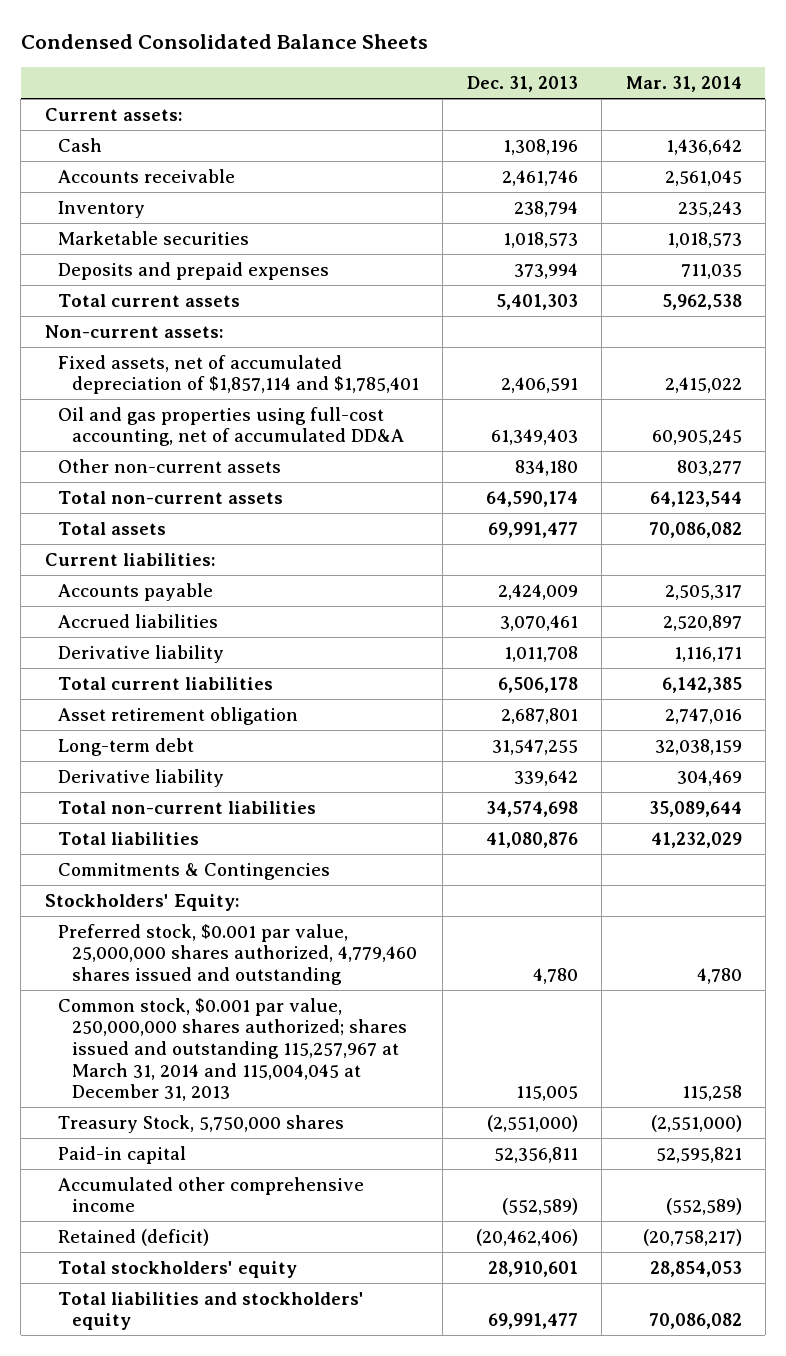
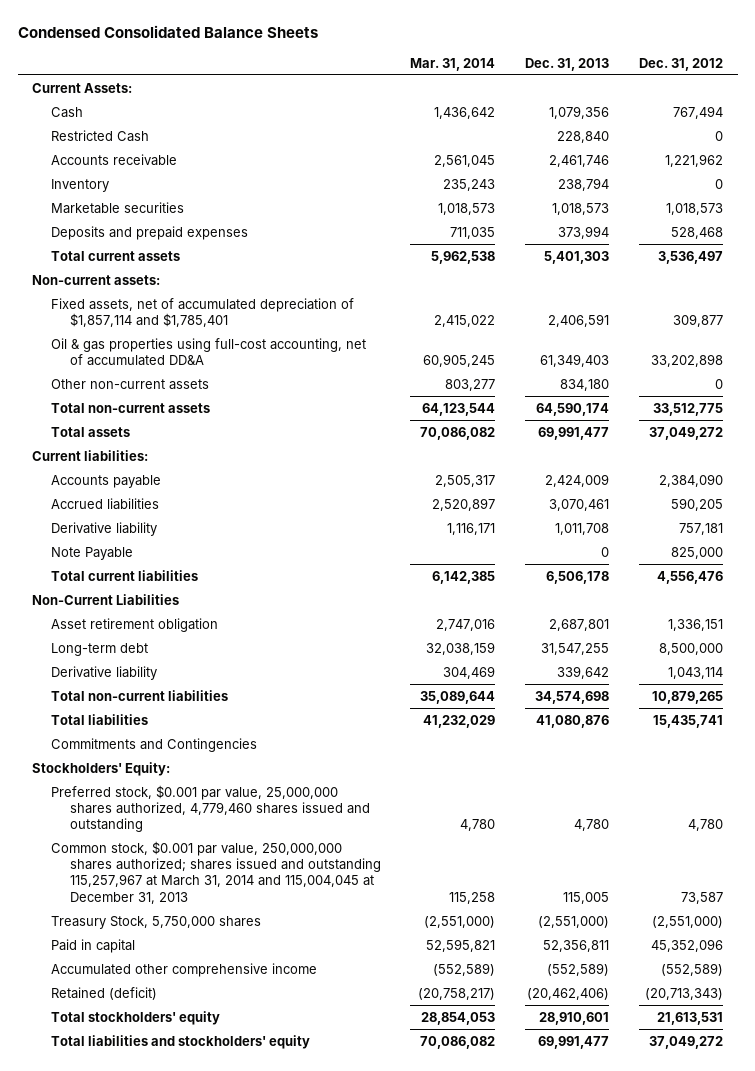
- | Dec. 31, 2013 | Mar. 31, 2014
+ | Mar. 31, 2014 | Dec. 31, 2013 | Dec. 31, 2012
- Current assets:
- Cash | 1,308,196 | 1,436,642
+ Current Assets:
+ Cash | 1,436,642 | 1,079,356 | 767,494
+ Restricted Cash | | 228,840 | 0
- Oil and gas properties using full-cost accounting, net of accumulated DD&A | 61,349,403 | 60,905,245
+ Oil & gas properties using full-cost accounting, net of accumulated DD&A | 60,905,245 | 61,349,403 | 33,202,898
+ Note Payable | | 0 | 825,000
+ Non-Current Liabilities
- Commitments & Contingencies
+ Commitments and Contingencies
- Paid-in capital | 52,356,811 | 52,595,821
+ Paid in capital | 52,595,821 | 52,356,811 | 45,352,096

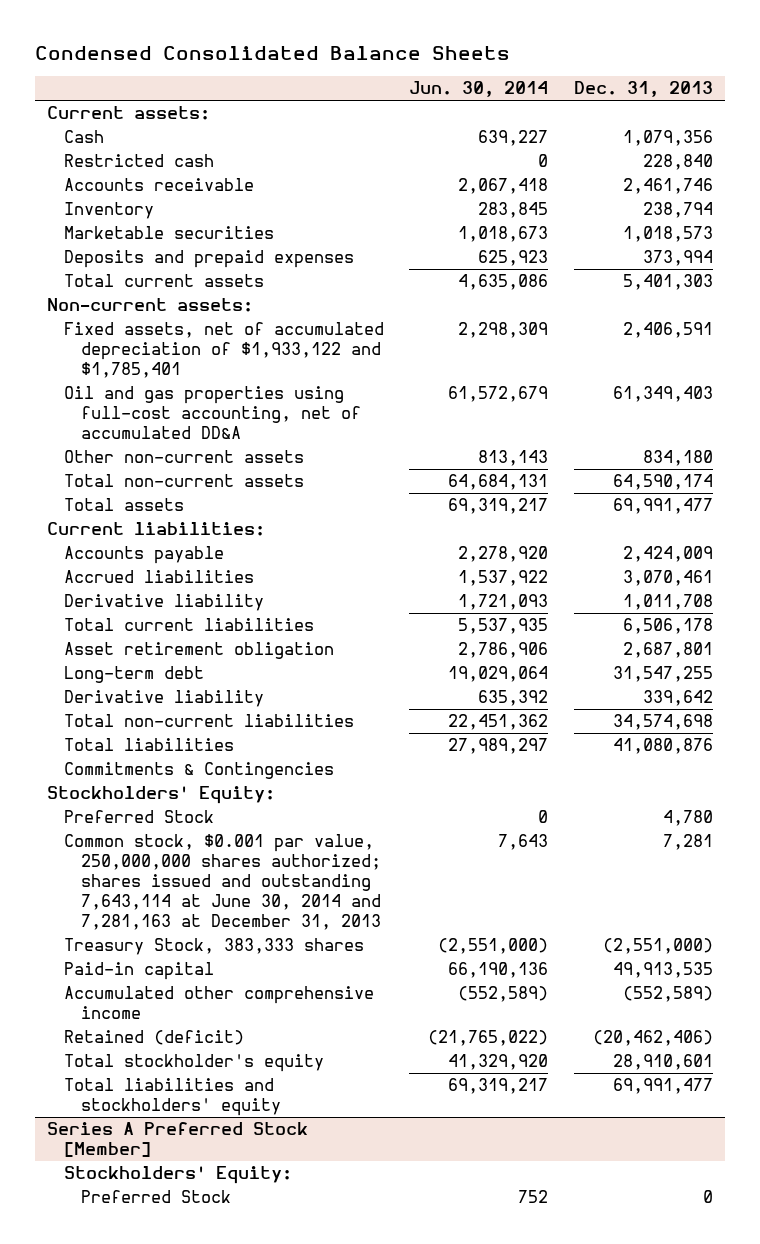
- | Mar. 31, 2014 | Dec. 31, 2013 | Dec. 31, 2012
+ | Jun. 30, 2014 | Dec. 31, 2013
- Current Assets:
+ Current assets:
- Restricted Cash | | 228,840 | 0
+ Restricted cash | 0 | 228,840
- Fixed assets, net of accumulated depreciation of $1,857,114 and $1,785,401 | 2,415,022 | 2,406,591 | 309,877
- Oil & gas properties using full-cost accounting, net of accumulated DD&A | 60,905,245 | 61,349,403 | 33,202,898
+ Fixed assets, net of accumulated depreciation of $1,933,122 and $1,785,401 | 2,298,309 | 2,406,591
+ Oil and gas properties using full-cost accounting, net of accumulated DD&A | 61,572,679 | 61,349,403
- Note Payable | | 0 | 825,000
- Non-Current Liabilities
- Commitments and Contingencies
+ Commitments & Contingencies
- Preferred stock, $0.001 par value, 25,000,000 shares authorized, 4,779,460 shares issued and outstanding | 4,780 | 4,780 | 4,780
- Common stock, $0.001 par value, 250,000,000 shares authorized; shares issued and outstanding 115,257,967 at March 31, 2014 and 115,004,045 at December 31, 2013 | 115,258 | 115,005 | 73,587
- Treasury Stock, 5,750,000 shares | (2,551,000) | (2,551,000) | (2,551,000)
- Paid in capital | 52,595,821 | 52,356,811 | 45,352,096
+ Preferred Stock | 0 | 4,780
+ Common stock, $0.001 par value, 250,000,000 shares authorized; shares issued and outstanding 7,643,114 at June 30, 2014 and 7,281,163 at December 31, 2013 | 7,643 | 7,281
+ Treasury Stock, 383,333 shares | (2,551,000) | (2,551,000)
+ Paid-in capital | 66,190,136 | 49,913,535
- Total stockholders' equity | 28,854,053 | 28,910,601 | 21,613,531
+ Total stockholder's equity | 41,329,920 | 28,910,601
+ Series A Preferred Stock [Member]
+ Stockholders' Equity:
+ Preferred Stock | 752 | 0

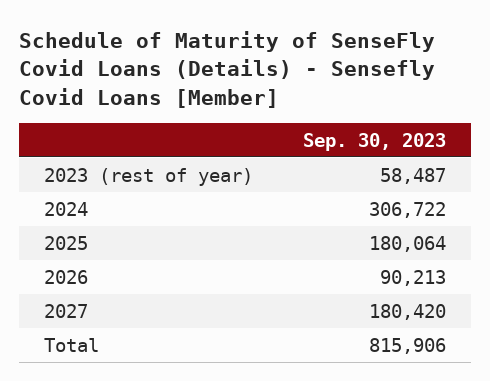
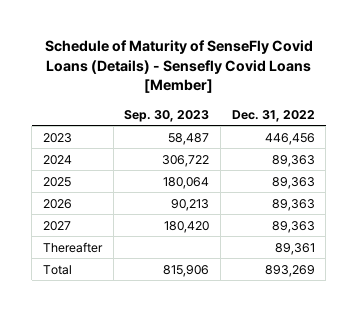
- | Sep. 30, 2023
+ | Sep. 30, 2023 | Dec. 31, 2022
- 2023 (rest of year) | 58,487
+ 2023 | 58,487 | 446,456
+ Thereafter | | 89,361

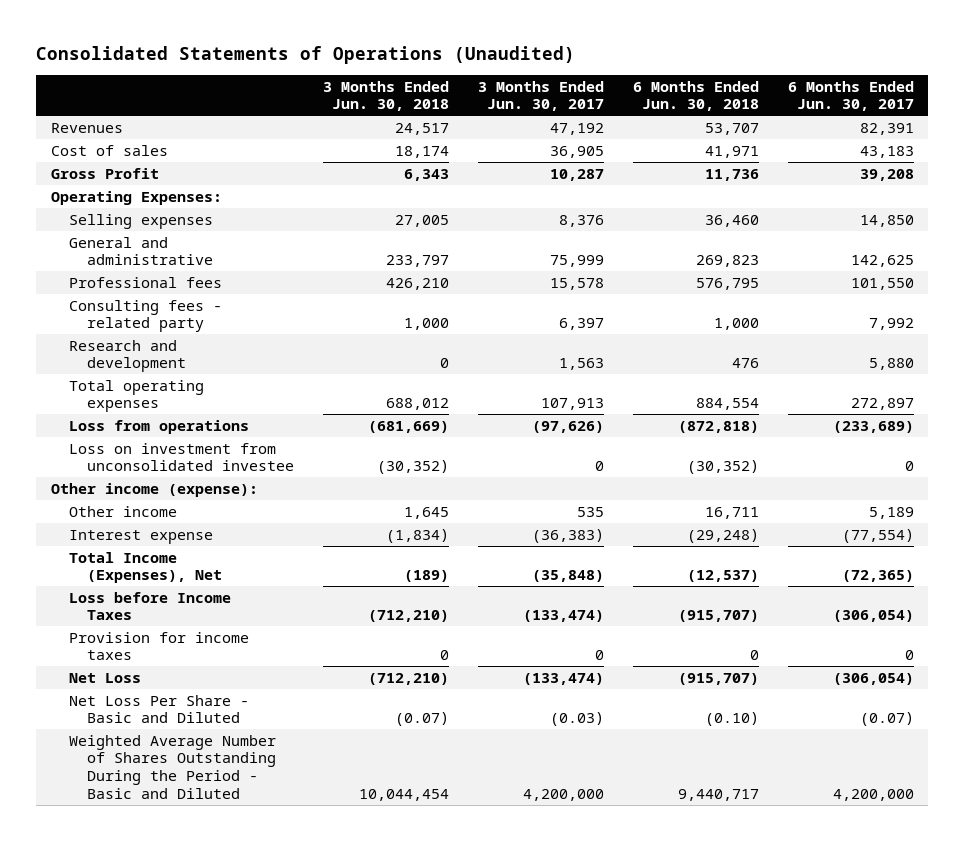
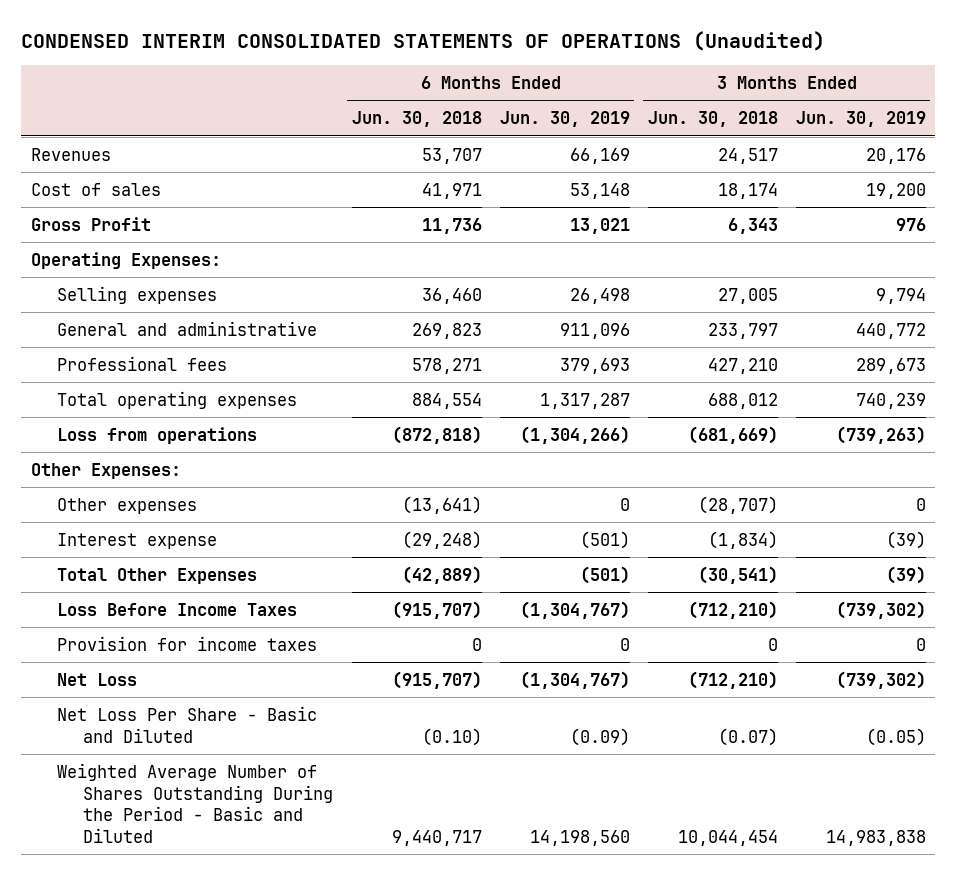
- Consolidated Statements of Operations (Unaudited)
+ CONDENSED INTERIM CONSOLIDATED STATEMENTS OF OPERATIONS (Unaudited)
- | 3 Months Ended Jun. 30, 2018 | 3 Months Ended Jun. 30, 2017 | 6 Months Ended Jun. 30, 2018 | 6 Months Ended Jun. 30, 2017
+ | 6 Months Ended Jun. 30, 2018 | 6 Months Ended Jun. 30, 2019 | 3 Months Ended Jun. 30, 2018 | 3 Months Ended Jun. 30, 2019
- Professional fees | 426,210 | 15,578 | 576,795 | 101,550
- Consulting fees - related party | 1,000 | 6,397 | 1,000 | 7,992
- Research and development | 0 | 1,563 | 476 | 5,880
+ Professional fees | 578,271 | 379,693 | 427,210 | 289,673
- Loss on investment from unconsolidated investee | (30,352) | 0 | (30,352) | 0
- Other income (expense):
- Other income | 1,645 | 535 | 16,711 | 5,189
+ Other Expenses:
+ Other expenses | (13,641) | 0 | (28,707) | 0
- Total Income (Expenses), Net | (189) | (35,848) | (12,537) | (72,365)
- Loss before Income Taxes | (712,210) | (133,474) | (915,707) | (306,054)
+ Total Other Expenses | (42,889) | (501) | (30,541) | (39)
+ Loss Before Income Taxes | (915,707) | (1,304,767) | (712,210) | (739,302)

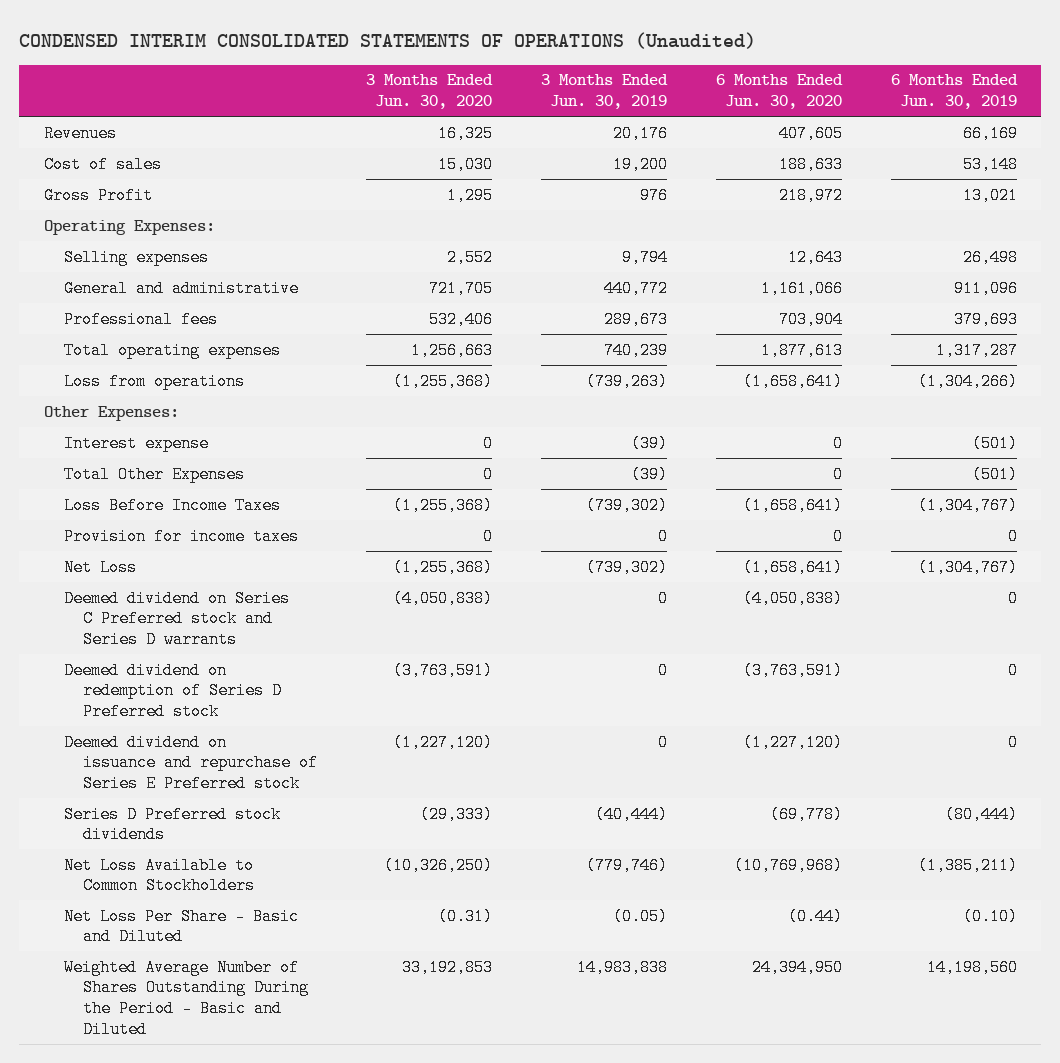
- | 6 Months Ended Jun. 30, 2018 | 6 Months Ended Jun. 30, 2019 | 3 Months Ended Jun. 30, 2018 | 3 Months Ended Jun. 30, 2019
+ | 3 Months Ended Jun. 30, 2020 | 3 Months Ended Jun. 30, 2019 | 6 Months Ended Jun. 30, 2020 | 6 Months Ended Jun. 30, 2019
- Other expenses | (13,641) | 0 | (28,707) | 0
- Net Loss Per Share - Basic and Diluted | (0.10) | (0.09) | (0.07) | (0.05)
+ Deemed dividend on Series C Preferred stock and Series D warrants | (4,050,838) | 0 | (4,050,838) | 0
+ Deemed dividend on redemption of Series D Preferred stock | (3,763,591) | 0 | (3,763,591) | 0
+ Deemed dividend on issuance and repurchase of Series E Preferred stock | (1,227,120) | 0 | (1,227,120) | 0
+ Series D Preferred stock dividends | (29,333) | (40,444) | (69,778) | (80,444)
+ Net Loss Available to Common Stockholders | (10,326,250) | (779,746) | (10,769,968) | (1,385,211)
+ Net Loss Per Share - Basic and Diluted | (0.31) | (0.05) | (0.44) | (0.10)

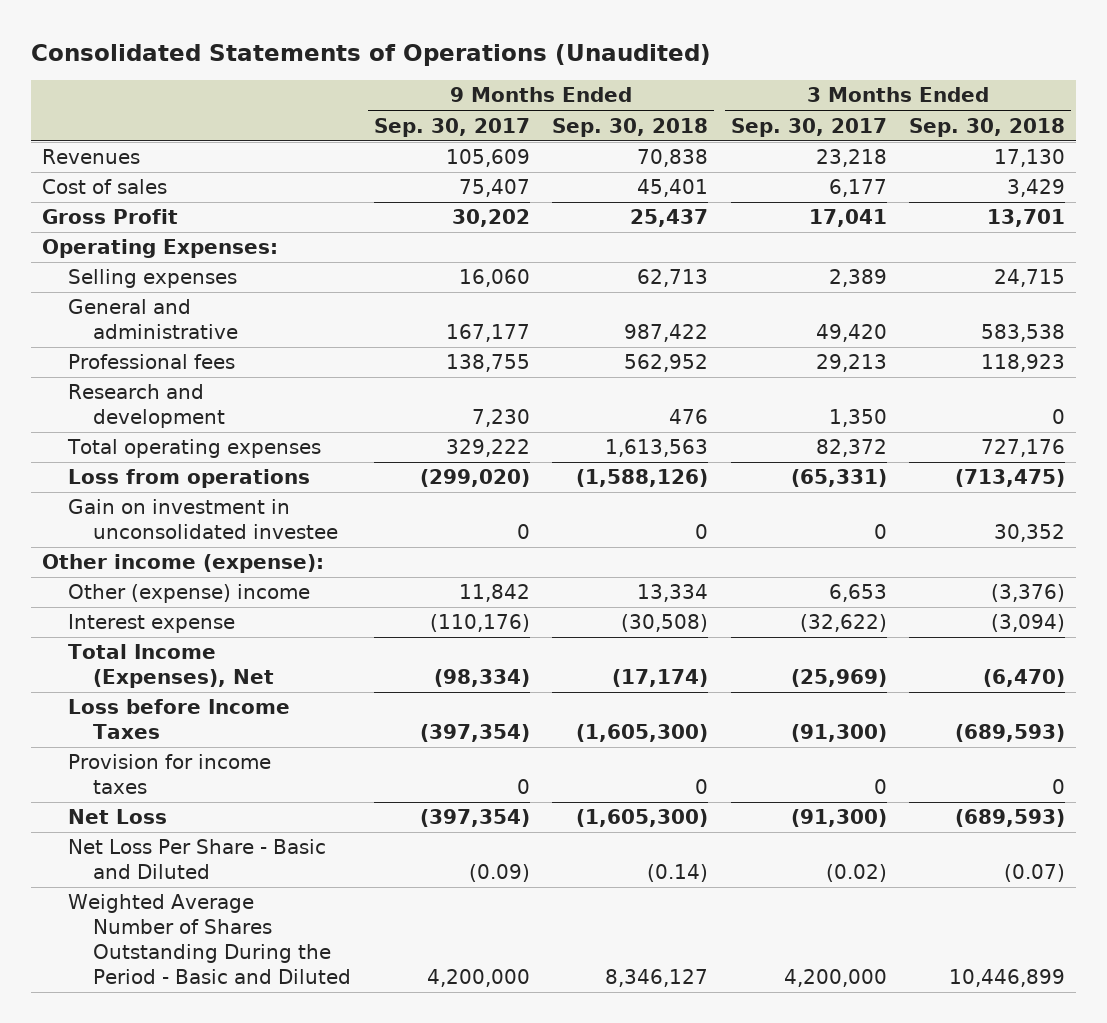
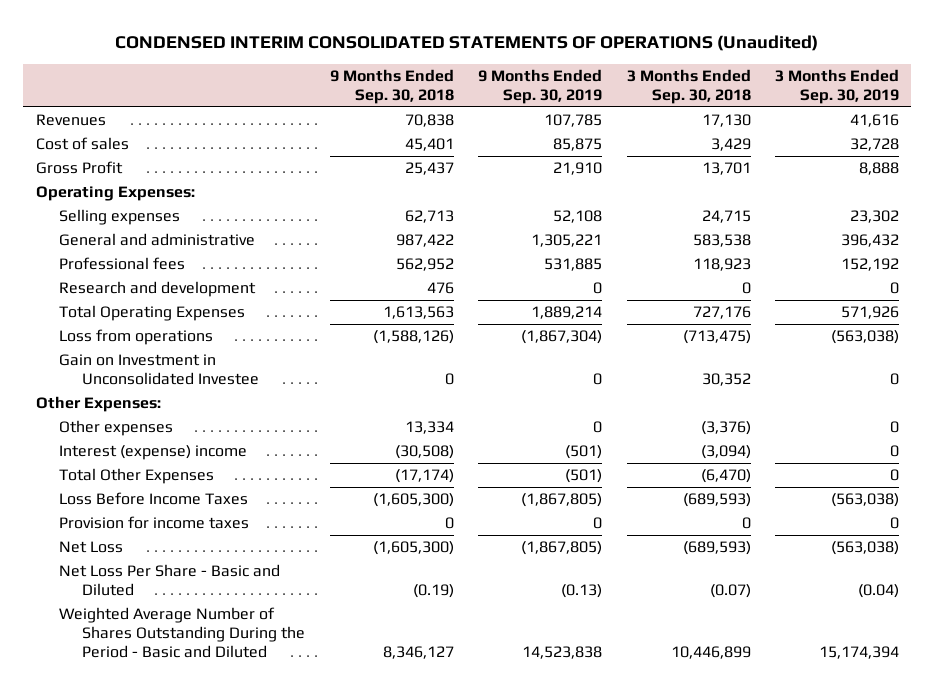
- Consolidated Statements of Operations (Unaudited)
+ CONDENSED INTERIM CONSOLIDATED STATEMENTS OF OPERATIONS (Unaudited)
- | 9 Months Ended Sep. 30, 2017 | 9 Months Ended Sep. 30, 2018 | 3 Months Ended Sep. 30, 2017 | 3 Months Ended Sep. 30, 2018
+ | 9 Months Ended Sep. 30, 2018 | 9 Months Ended Sep. 30, 2019 | 3 Months Ended Sep. 30, 2018 | 3 Months Ended Sep. 30, 2019
- Total operating expenses | 329,222 | 1,613,563 | 82,372 | 727,176
+ Total Operating Expenses | 1,613,563 | 1,889,214 | 727,176 | 571,926
- Gain on investment in unconsolidated investee | 0 | 0 | 0 | 30,352
- Other income (expense):
- Other (expense) income | 11,842 | 13,334 | 6,653 | (3,376)
- Interest expense | (110,176) | (30,508) | (32,622) | (3,094)
- Total Income (Expenses), Net | (98,334) | (17,174) | (25,969) | (6,470)
- Loss before Income Taxes | (397,354) | (1,605,300) | (91,300) | (689,593)
+ Gain on Investment in Unconsolidated Investee | 0 | 0 | 30,352 | 0
+ Other Expenses:
+ Other expenses | 13,334 | 0 | (3,376) | 0
+ Interest (expense) income | (30,508) | (501) | (3,094) | 0
+ Total Other Expenses | (17,174) | (501) | (6,470) | 0
+ Loss Before Income Taxes | (1,605,300) | (1,867,805) | (689,593) | (563,038)
- Net Loss Per Share - Basic and Diluted | (0.09) | (0.14) | (0.02) | (0.07)
+ Net Loss Per Share - Basic and Diluted | (0.19) | (0.13) | (0.07) | (0.04)

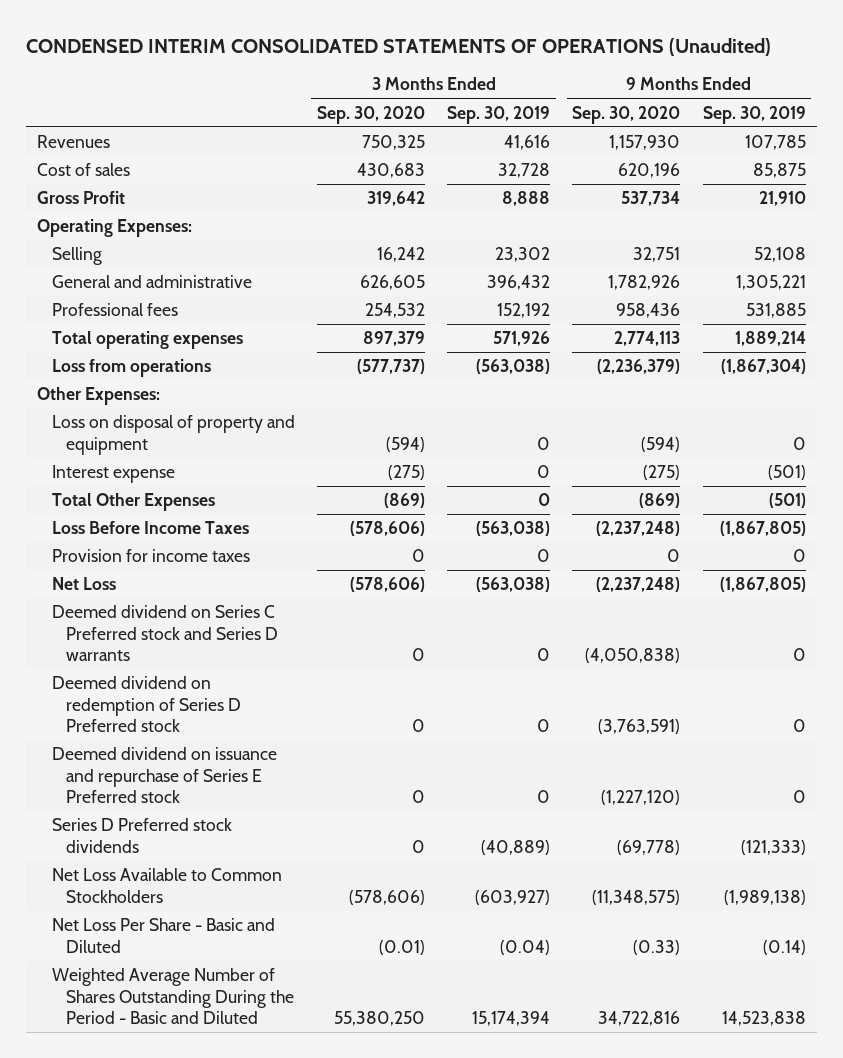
- | 9 Months Ended Sep. 30, 2018 | 9 Months Ended Sep. 30, 2019 | 3 Months Ended Sep. 30, 2018 | 3 Months Ended Sep. 30, 2019
+ | 3 Months Ended Sep. 30, 2020 | 3 Months Ended Sep. 30, 2019 | 9 Months Ended Sep. 30, 2020 | 9 Months Ended Sep. 30, 2019
- Selling expenses | 62,713 | 52,108 | 24,715 | 23,302
+ Selling | 16,242 | 23,302 | 32,751 | 52,108
- Research and development | 476 | 0 | 0 | 0
- Total Operating Expenses | 1,613,563 | 1,889,214 | 727,176 | 571,926
+ Total operating expenses | 897,379 | 571,926 | 2,774,113 | 1,889,214
- Gain on Investment in Unconsolidated Investee | 0 | 0 | 30,352 | 0
- Other expenses | 13,334 | 0 | (3,376) | 0
- Interest (expense) income | (30,508) | (501) | (3,094) | 0
+ Loss on disposal of property and equipment | (594) | 0 | (594) | 0
+ Interest expense | (275) | 0 | (275) | (501)
- Net Loss Per Share - Basic and Diluted | (0.19) | (0.13) | (0.07) | (0.04)
+ Deemed dividend on Series C Preferred stock and Series D warrants | 0 | 0 | (4,050,838) | 0
+ Deemed dividend on redemption of Series D Preferred stock | 0 | 0 | (3,763,591) | 0
+ Deemed dividend on issuance and repurchase of Series E Preferred stock | 0 | 0 | (1,227,120) | 0
+ Series D Preferred stock dividends | 0 | (40,889) | (69,778) | (121,333)
+ Net Loss Available to Common Stockholders | (578,606) | (603,927) | (11,348,575) | (1,989,138)
+ Net Loss Per Share - Basic and Diluted | (0.01) | (0.04) | (0.33) | (0.14)

